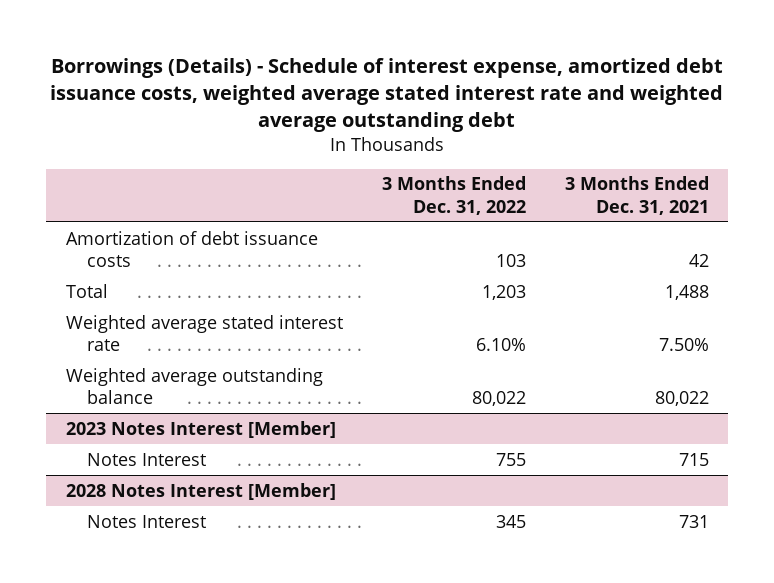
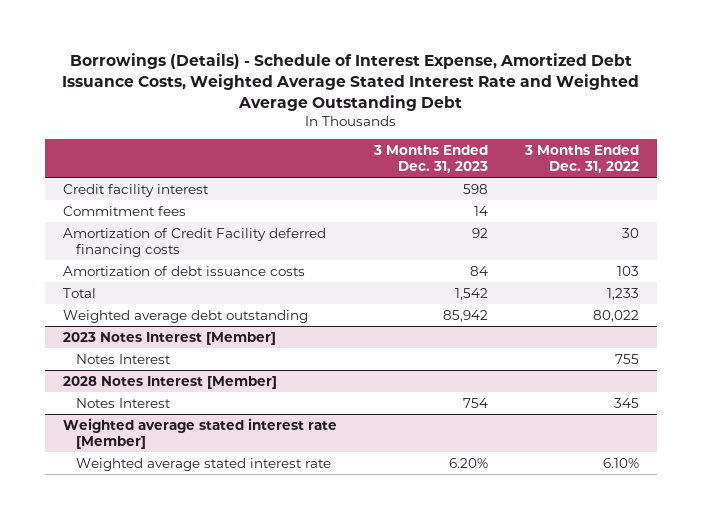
- Borrowings (Details) - Schedule of interest expense, amortized debt issuance costs, weighted average stated interest rate and weighted average outstanding debt
+ Borrowings (Details) - Schedule of Interest Expense, Amortized Debt Issuance Costs, Weighted Average Stated Interest Rate and Weighted Average Outstanding Debt
- | 3 Months Ended Dec. 31, 2022 | 3 Months Ended Dec. 31, 2021
+ | 3 Months Ended Dec. 31, 2023 | 3 Months Ended Dec. 31, 2022
+ Credit facility interest | 598 |
+ Commitment fees | 14 |
+ Amortization of Credit Facility deferred financing costs | 92 | 30
- Total | 1,203 | 1,488
- Weighted average stated interest rate | 6.10% | 7.50%
- Weighted average outstanding balance | 80,022 | 80,022
+ Total | 1,542 | 1,233
+ Weighted average debt outstanding | 85,942 | 80,022
+ Weighted average stated interest rate [Member]
+ Weighted average stated interest rate | 6.20% | 6.10%

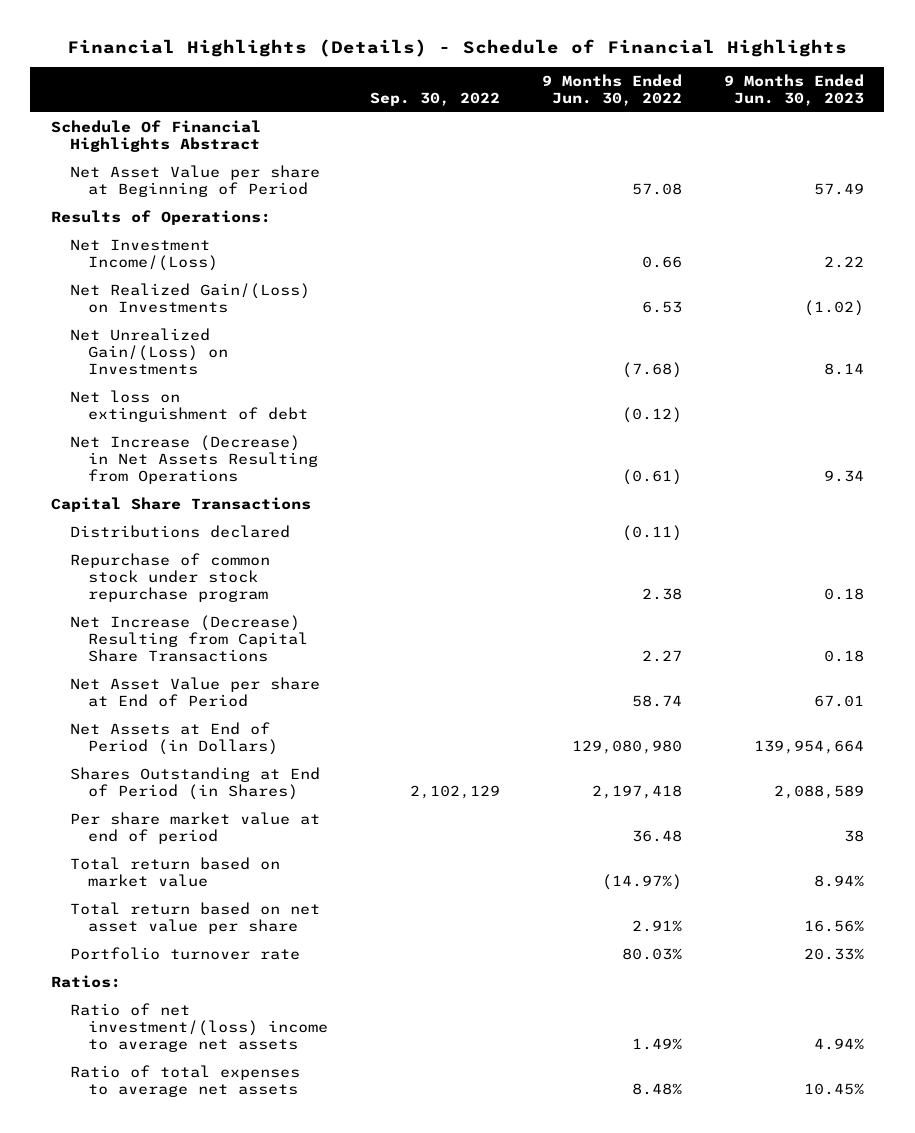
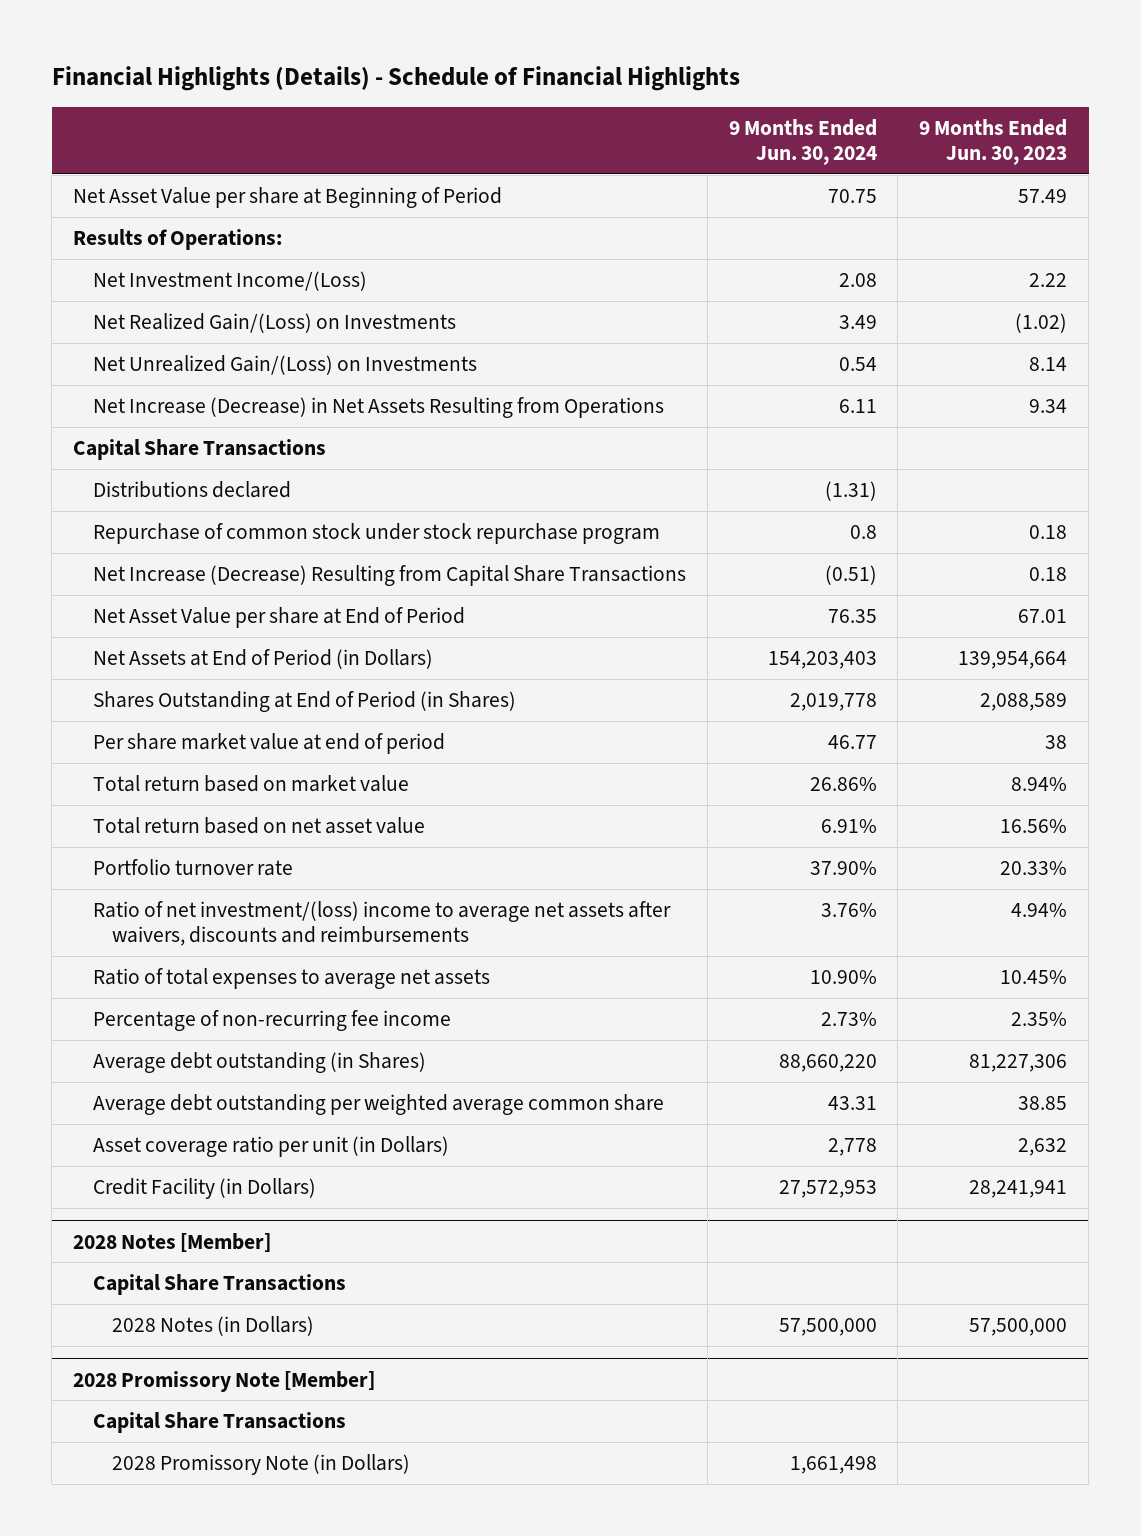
- | Sep. 30, 2022 | 9 Months Ended Jun. 30, 2022 | 9 Months Ended Jun. 30, 2023
+ | 9 Months Ended Jun. 30, 2024 | 9 Months Ended Jun. 30, 2023
- Schedule Of Financial Highlights Abstract
- Net loss on extinguishment of debt | | (0.12) |
- Total return based on net asset value per share | | 2.91% | 16.56%
+ Total return based on net asset value | 6.91% | 16.56%
- Ratios:
- Ratio of net investment/(loss) income to average net assets | | 1.49% | 4.94%
+ Ratio of net investment/(loss) income to average net assets after waivers, discounts and reimbursements | 3.76% | 4.94%
+ Percentage of non-recurring fee income | 2.73% | 2.35%
+ Average debt outstanding (in Shares) | 88,660,220 | 81,227,306
+ Average debt outstanding per weighted average common share | 43.31 | 38.85
+ Asset coverage ratio per unit (in Dollars) | 2,778 | 2,632
+ Credit Facility (in Dollars) | 27,572,953 | 28,241,941
+ 2028 Notes [Member]
+ Capital Share Transactions
+ 2028 Notes (in Dollars) | 57,500,000 | 57,500,000
+ 2028 Promissory Note [Member]
+ Capital Share Transactions
+ 2028 Promissory Note (in Dollars) | 1,661,498 |

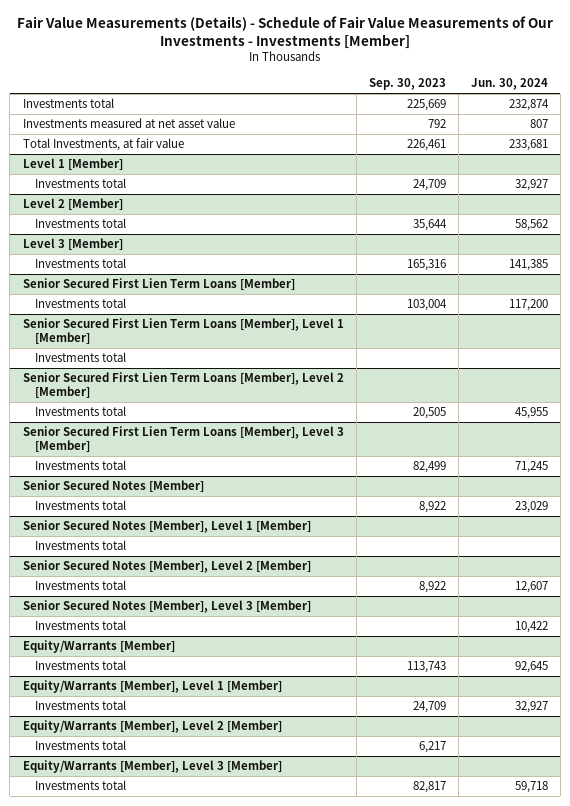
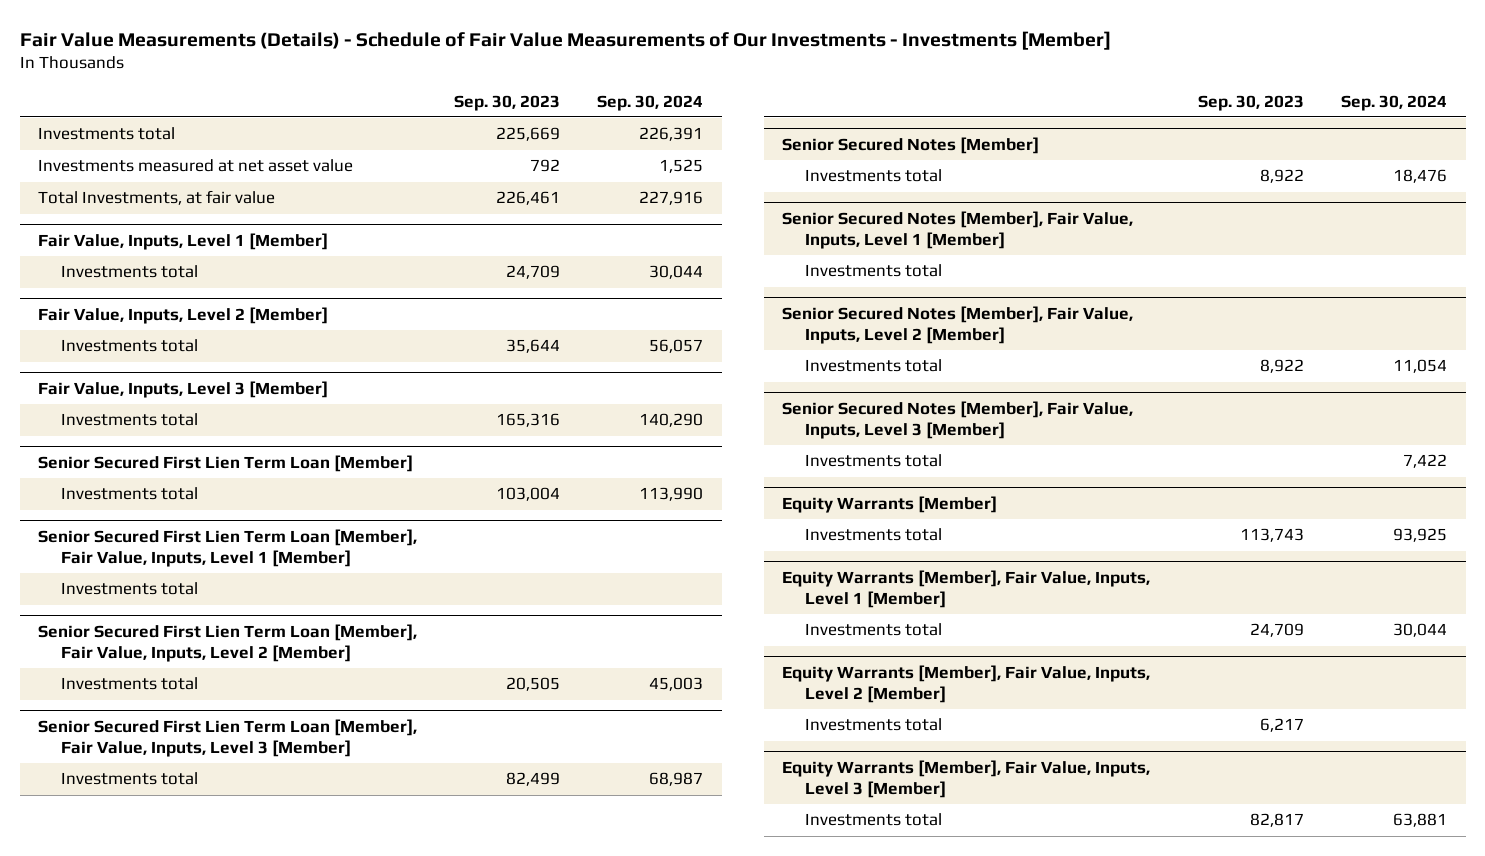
- | Sep. 30, 2023 | Jun. 30, 2024
+ | Sep. 30, 2023 | Sep. 30, 2024
- Level 1 [Member]
+ Fair Value, Inputs, Level 1 [Member]
- Level 2 [Member]
+ Fair Value, Inputs, Level 2 [Member]
- Level 3 [Member]
+ Fair Value, Inputs, Level 3 [Member]
- Senior Secured First Lien Term Loans [Member]
+ Senior Secured First Lien Term Loan [Member]
- Senior Secured First Lien Term Loans [Member], Level 1 [Member]
+ Senior Secured First Lien Term Loan [Member], Fair Value, Inputs, Level 1 [Member]
- Senior Secured First Lien Term Loans [Member], Level 2 [Member]
+ Senior Secured First Lien Term Loan [Member], Fair Value, Inputs, Level 2 [Member]
- Senior Secured First Lien Term Loans [Member], Level 3 [Member]
+ Senior Secured First Lien Term Loan [Member], Fair Value, Inputs, Level 3 [Member]
- Senior Secured Notes [Member], Level 1 [Member]
+ Senior Secured Notes [Member], Fair Value, Inputs, Level 1 [Member]
- Senior Secured Notes [Member], Level 2 [Member]
+ Senior Secured Notes [Member], Fair Value, Inputs, Level 2 [Member]
- Senior Secured Notes [Member], Level 3 [Member]
+ Senior Secured Notes [Member], Fair Value, Inputs, Level 3 [Member]
- Equity/Warrants [Member]
+ Equity Warrants [Member]
- Equity/Warrants [Member], Level 1 [Member]
+ Equity Warrants [Member], Fair Value, Inputs, Level 1 [Member]
- Equity/Warrants [Member], Level 2 [Member]
+ Equity Warrants [Member], Fair Value, Inputs, Level 2 [Member]
- Equity/Warrants [Member], Level 3 [Member]
+ Equity Warrants [Member], Fair Value, Inputs, Level 3 [Member]

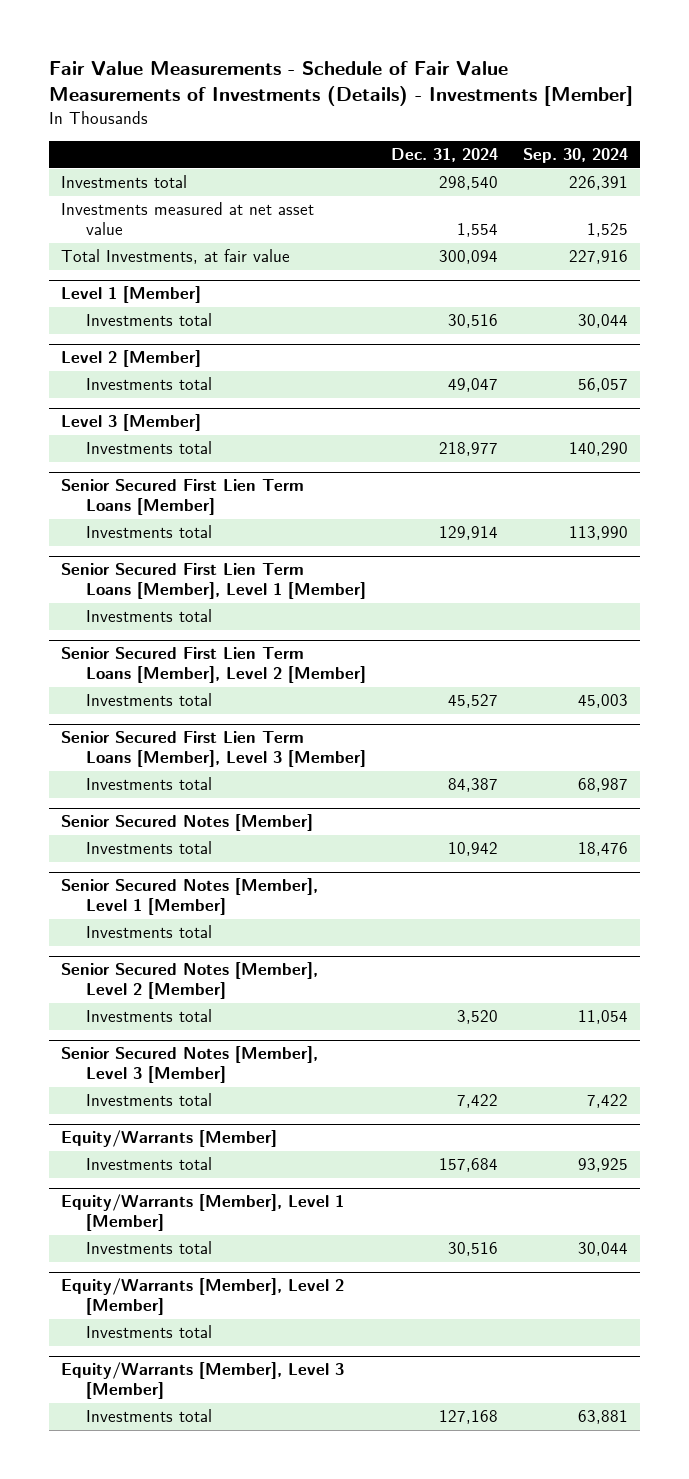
- Fair Value Measurements (Details) - Schedule of Fair Value Measurements of Our Investments - Investments [Member]
+ Fair Value Measurements - Schedule of Fair Value Measurements of Investments (Details) - Investments [Member]
- | Sep. 30, 2023 | Sep. 30, 2024
+ | Dec. 31, 2024 | Sep. 30, 2024
- Fair Value, Inputs, Level 1 [Member]
+ Level 1 [Member]
- Fair Value, Inputs, Level 2 [Member]
+ Level 2 [Member]
- Fair Value, Inputs, Level 3 [Member]
+ Level 3 [Member]
- Senior Secured First Lien Term Loan [Member]
+ Senior Secured First Lien Term Loans [Member]
- Senior Secured First Lien Term Loan [Member], Fair Value, Inputs, Level 1 [Member]
+ Senior Secured First Lien Term Loans [Member], Level 1 [Member]
- Senior Secured First Lien Term Loan [Member], Fair Value, Inputs, Level 2 [Member]
+ Senior Secured First Lien Term Loans [Member], Level 2 [Member]
- Senior Secured First Lien Term Loan [Member], Fair Value, Inputs, Level 3 [Member]
+ Senior Secured First Lien Term Loans [Member], Level 3 [Member]
- Senior Secured Notes [Member], Fair Value, Inputs, Level 1 [Member]
+ Senior Secured Notes [Member], Level 1 [Member]
- Senior Secured Notes [Member], Fair Value, Inputs, Level 2 [Member]
+ Senior Secured Notes [Member], Level 2 [Member]
- Senior Secured Notes [Member], Fair Value, Inputs, Level 3 [Member]
+ Senior Secured Notes [Member], Level 3 [Member]
- Equity Warrants [Member]
+ Equity/Warrants [Member]
- Equity Warrants [Member], Fair Value, Inputs, Level 1 [Member]
+ Equity/Warrants [Member], Level 1 [Member]
- Equity Warrants [Member], Fair Value, Inputs, Level 2 [Member]
+ Equity/Warrants [Member], Level 2 [Member]
- Equity Warrants [Member], Fair Value, Inputs, Level 3 [Member]
+ Equity/Warrants [Member], Level 3 [Member]

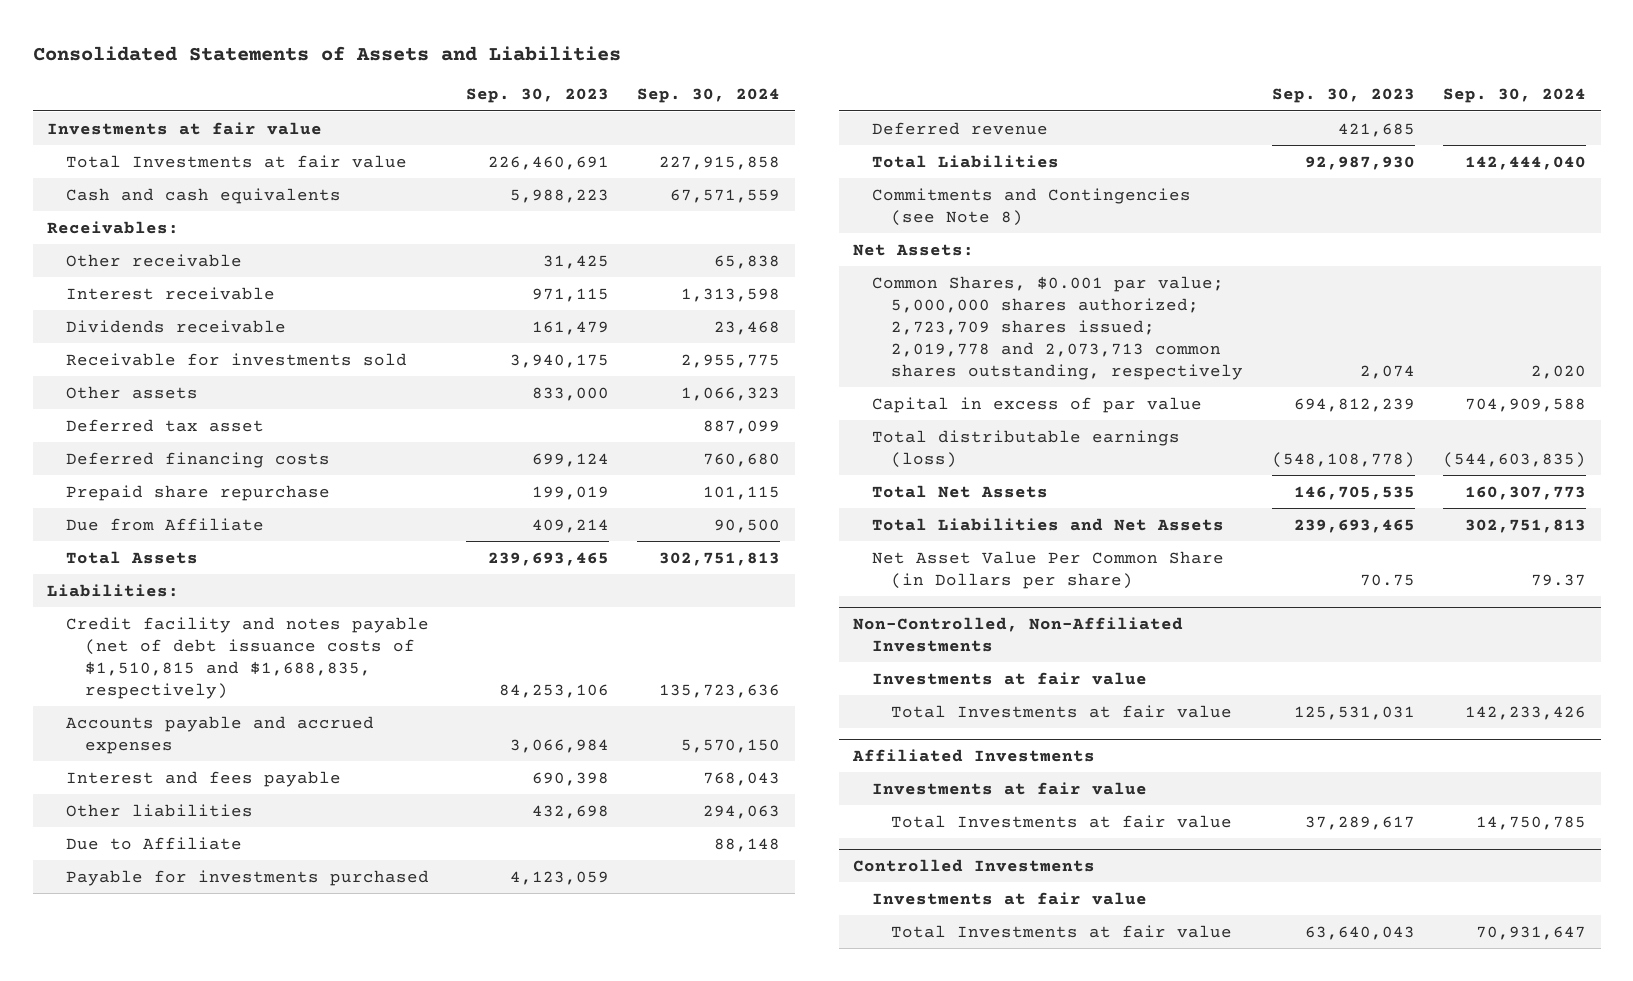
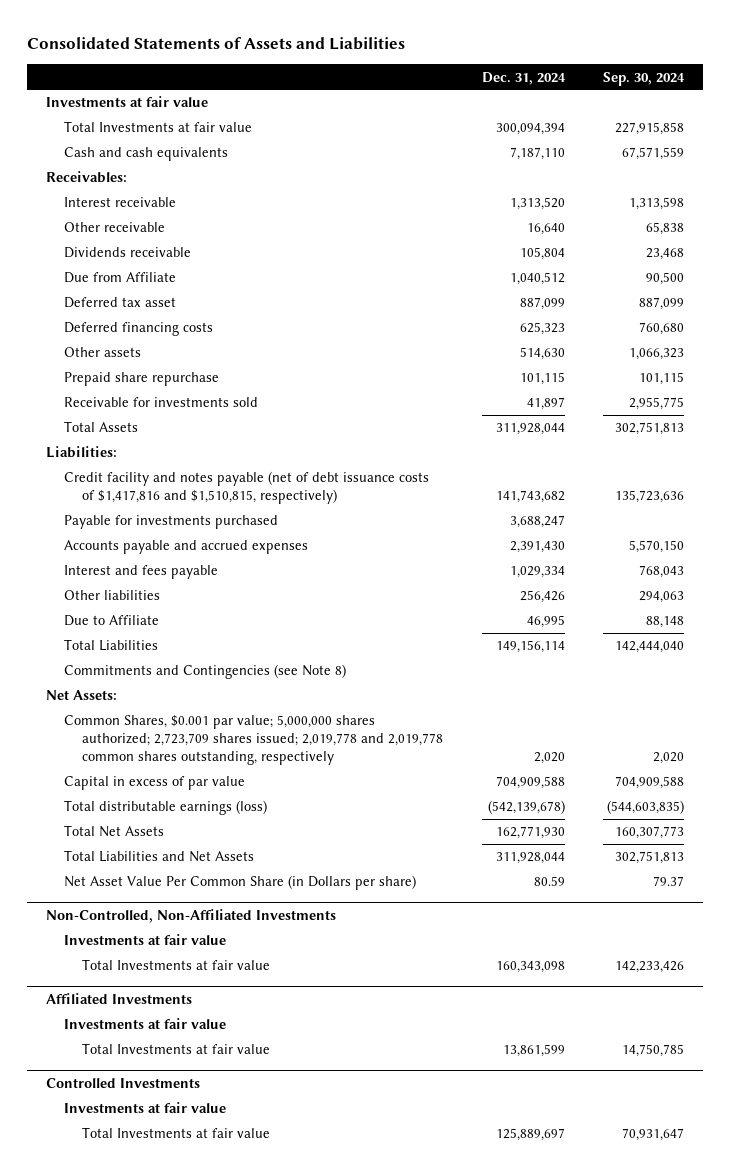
- | Sep. 30, 2023 | Sep. 30, 2024
+ | Dec. 31, 2024 | Sep. 30, 2024
moved down: Other receivable | 16,640 | 65,838
moved up: Due from Affiliate | 1,040,512 | 90,500
moved down: Other assets | 514,630 | 1,066,323
moved down: Receivable for investments sold | 41,897 | 2,955,775
- Credit facility and notes payable (net of debt issuance costs of $1,510,815 and $1,688,835, respectively) | 84,253,106 | 135,723,636
+ Credit facility and notes payable (net of debt issuance costs of $1,417,816 and $1,510,815, respectively) | 141,743,682 | 135,723,636
moved up: Payable for investments purchased | 3,688,247 |
- Deferred revenue | 421,685 |
- Common Shares, $0.001 par value; 5,000,000 shares authorized; 2,723,709 shares issued; 2,019,778 and 2,073,713 common shares outstanding, respectively | 2,074 | 2,020
+ Common Shares, $0.001 par value; 5,000,000 shares authorized; 2,723,709 shares issued; 2,019,778 and 2,019,778 common shares outstanding, respectively | 2,020 | 2,020

